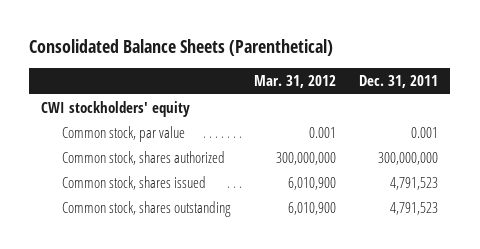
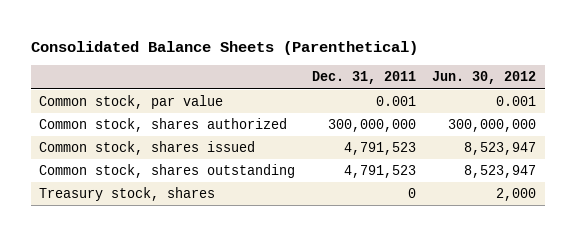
- | Mar. 31, 2012 | Dec. 31, 2011
+ | Dec. 31, 2011 | Jun. 30, 2012
- CWI stockholders' equity
+ Treasury stock, shares | 0 | 2,000

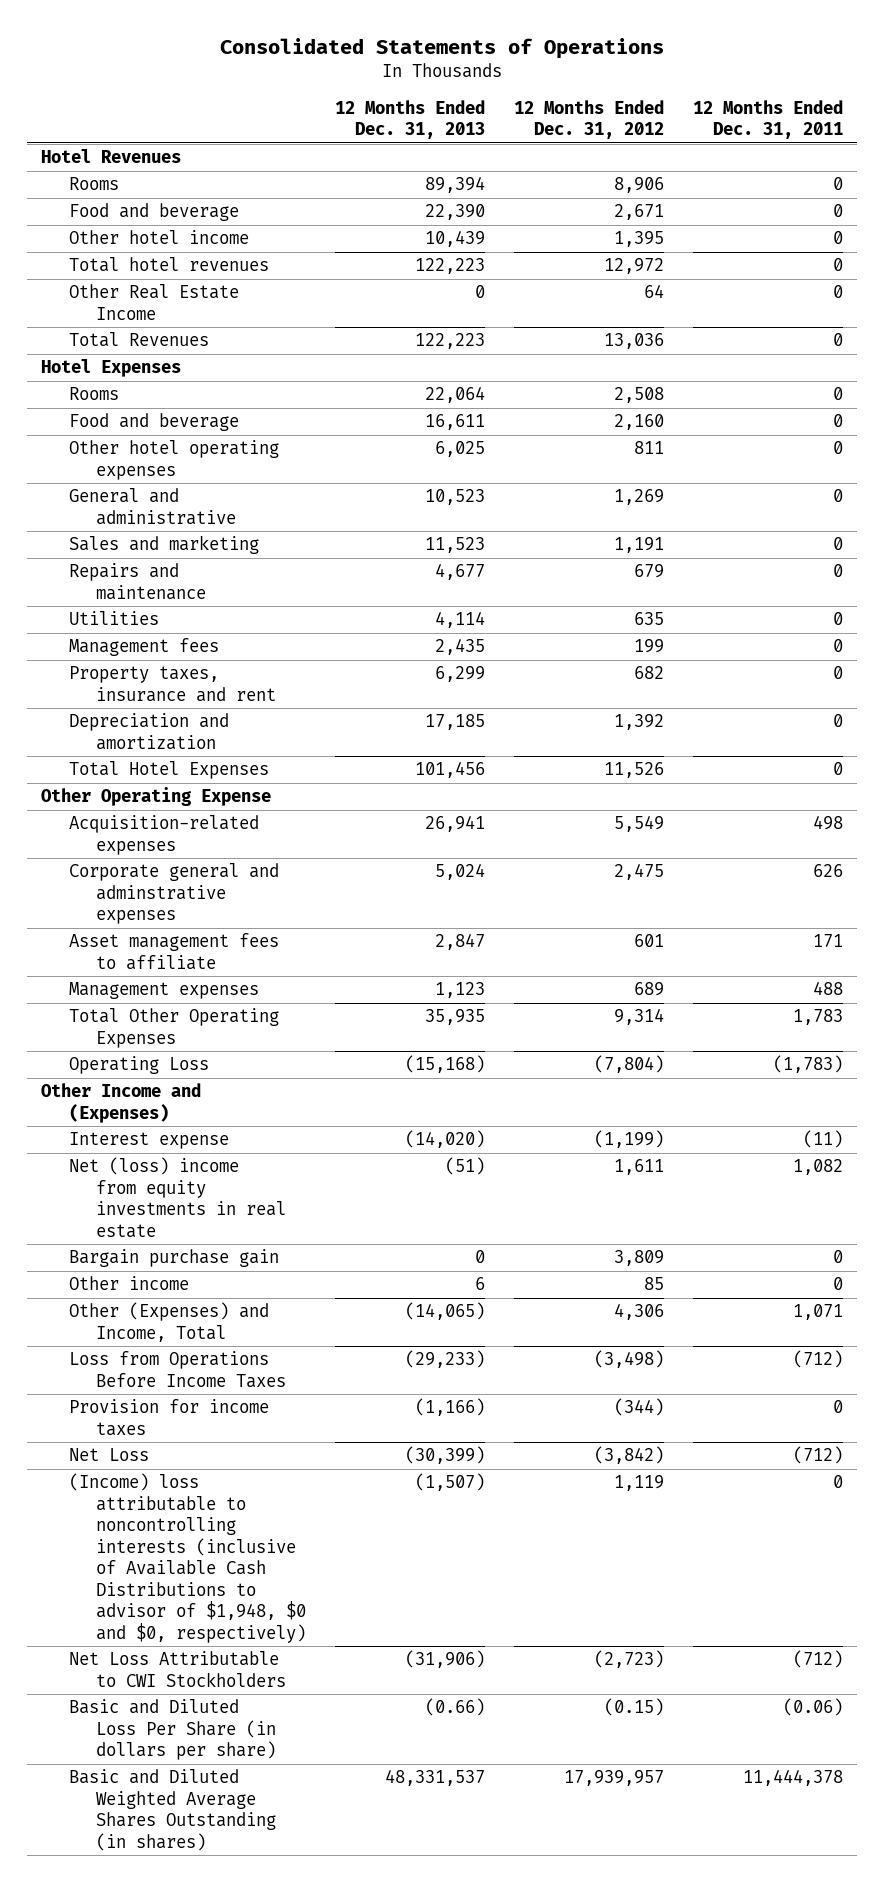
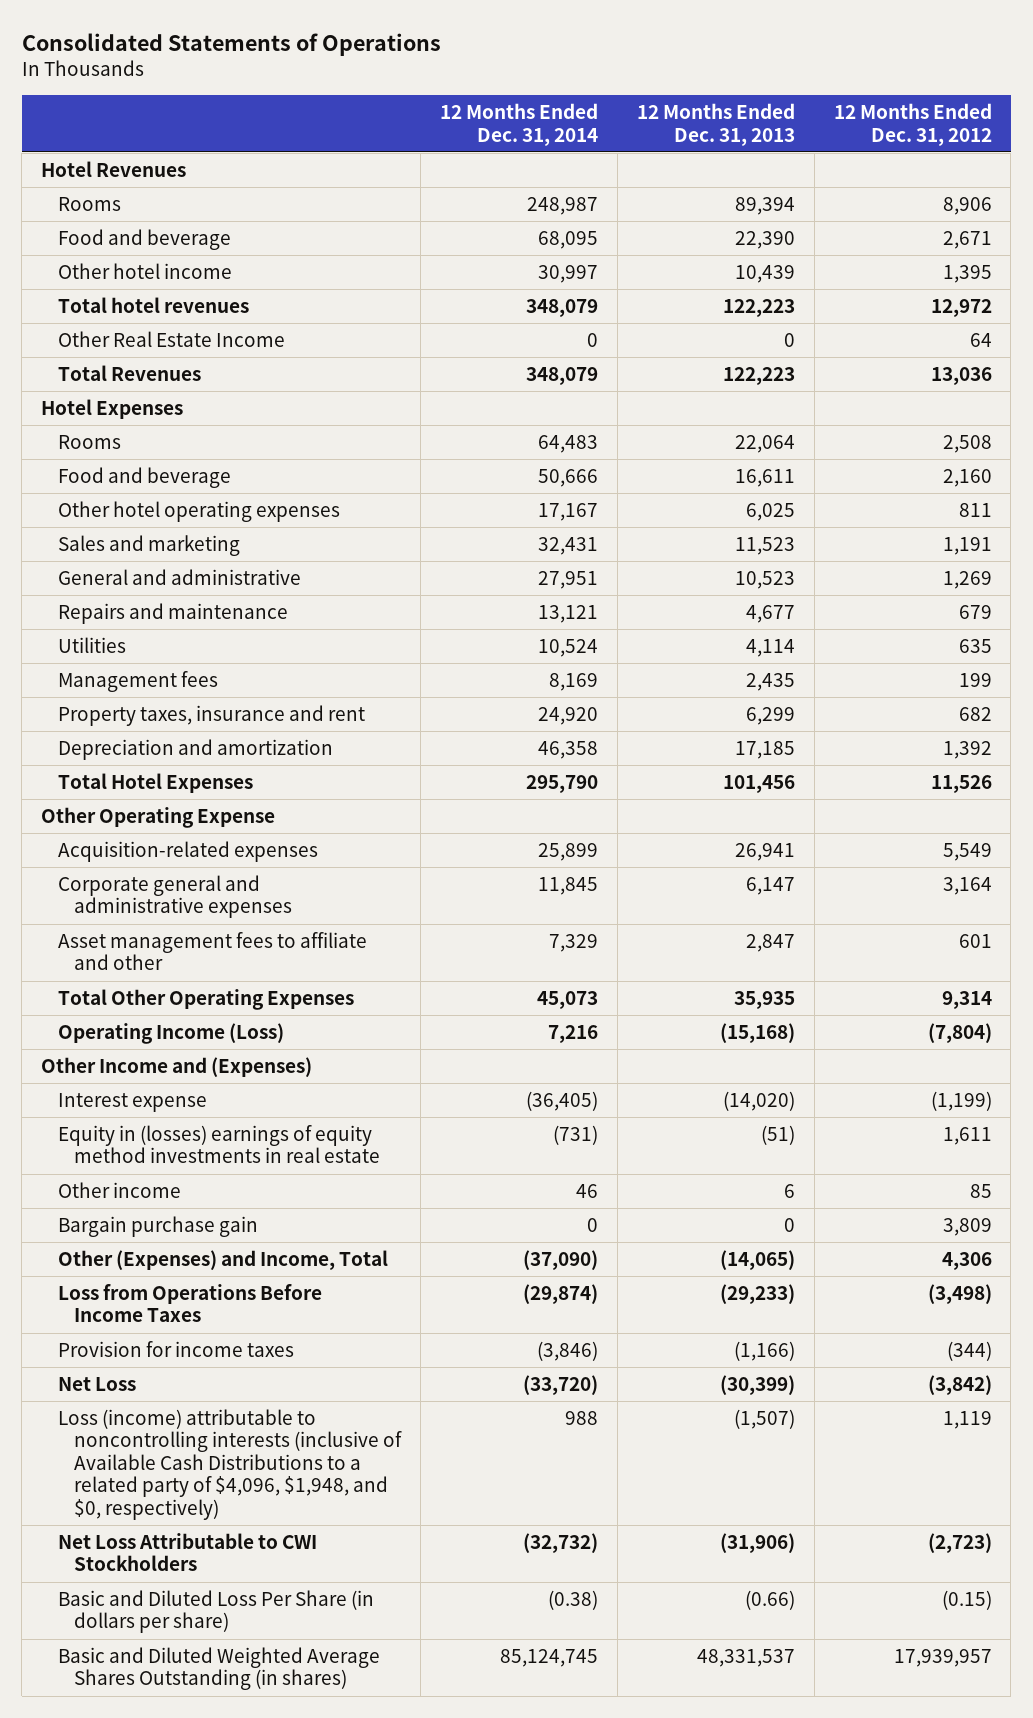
- | 12 Months Ended Dec. 31, 2013 | 12 Months Ended Dec. 31, 2012 | 12 Months Ended Dec. 31, 2011
+ | 12 Months Ended Dec. 31, 2014 | 12 Months Ended Dec. 31, 2013 | 12 Months Ended Dec. 31, 2012
moved down: General and administrative | 27,951 | 10,523 | 1,269
- Corporate general and adminstrative expenses | 5,024 | 2,475 | 626
- Asset management fees to affiliate | 2,847 | 601 | 171
- Management expenses | 1,123 | 689 | 488
+ Corporate general and administrative expenses | 11,845 | 6,147 | 3,164
+ Asset management fees to affiliate and other | 7,329 | 2,847 | 601
- Operating Loss | (15,168) | (7,804) | (1,783)
+ Operating Income (Loss) | 7,216 | (15,168) | (7,804)
- Net (loss) income from equity investments in real estate | (51) | 1,611 | 1,082
+ Equity in (losses) earnings of equity method investments in real estate | (731) | (51) | 1,611
moved down: Bargain purchase gain | 0 | 0 | 3,809
- (Income) loss attributable to noncontrolling interests (inclusive of Available Cash Distributions to advisor of $1,948, $0 and $0, respectively) | (1,507) | 1,119 | 0
+ Loss (income) attributable to noncontrolling interests (inclusive of Available Cash Distributions to a related party of $4,096, $1,948, and $0, respectively) | 988 | (1,507) | 1,119

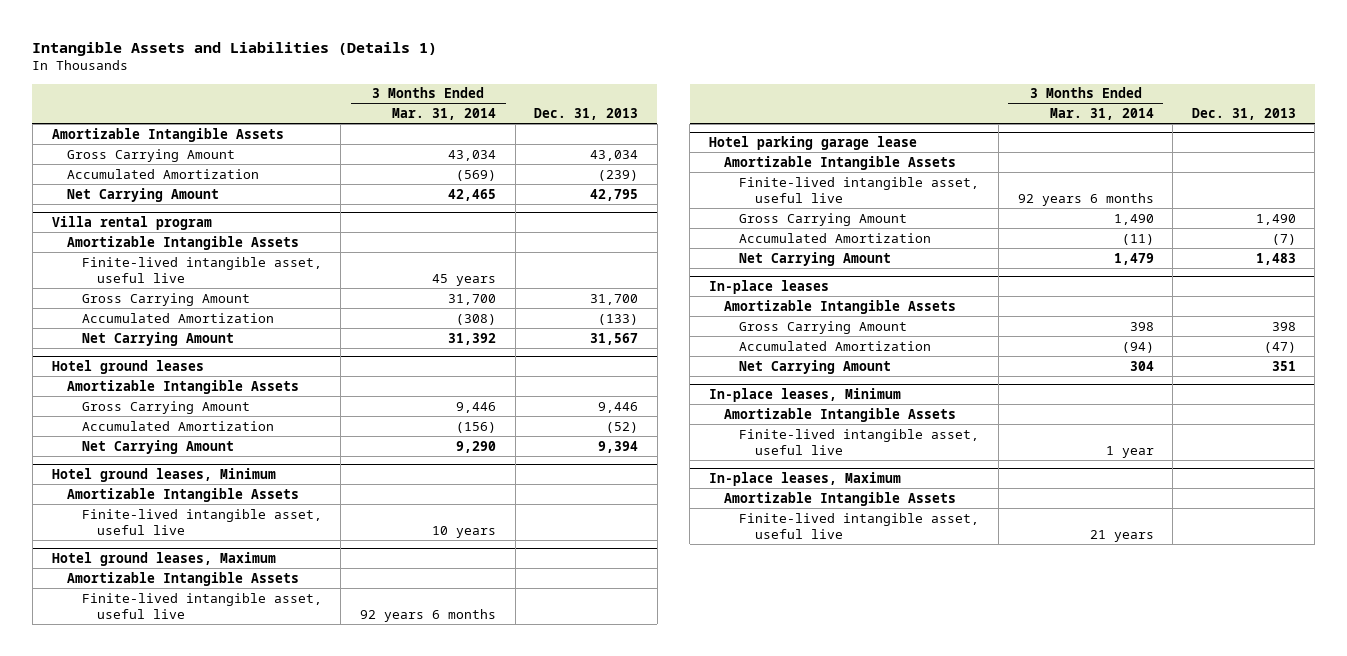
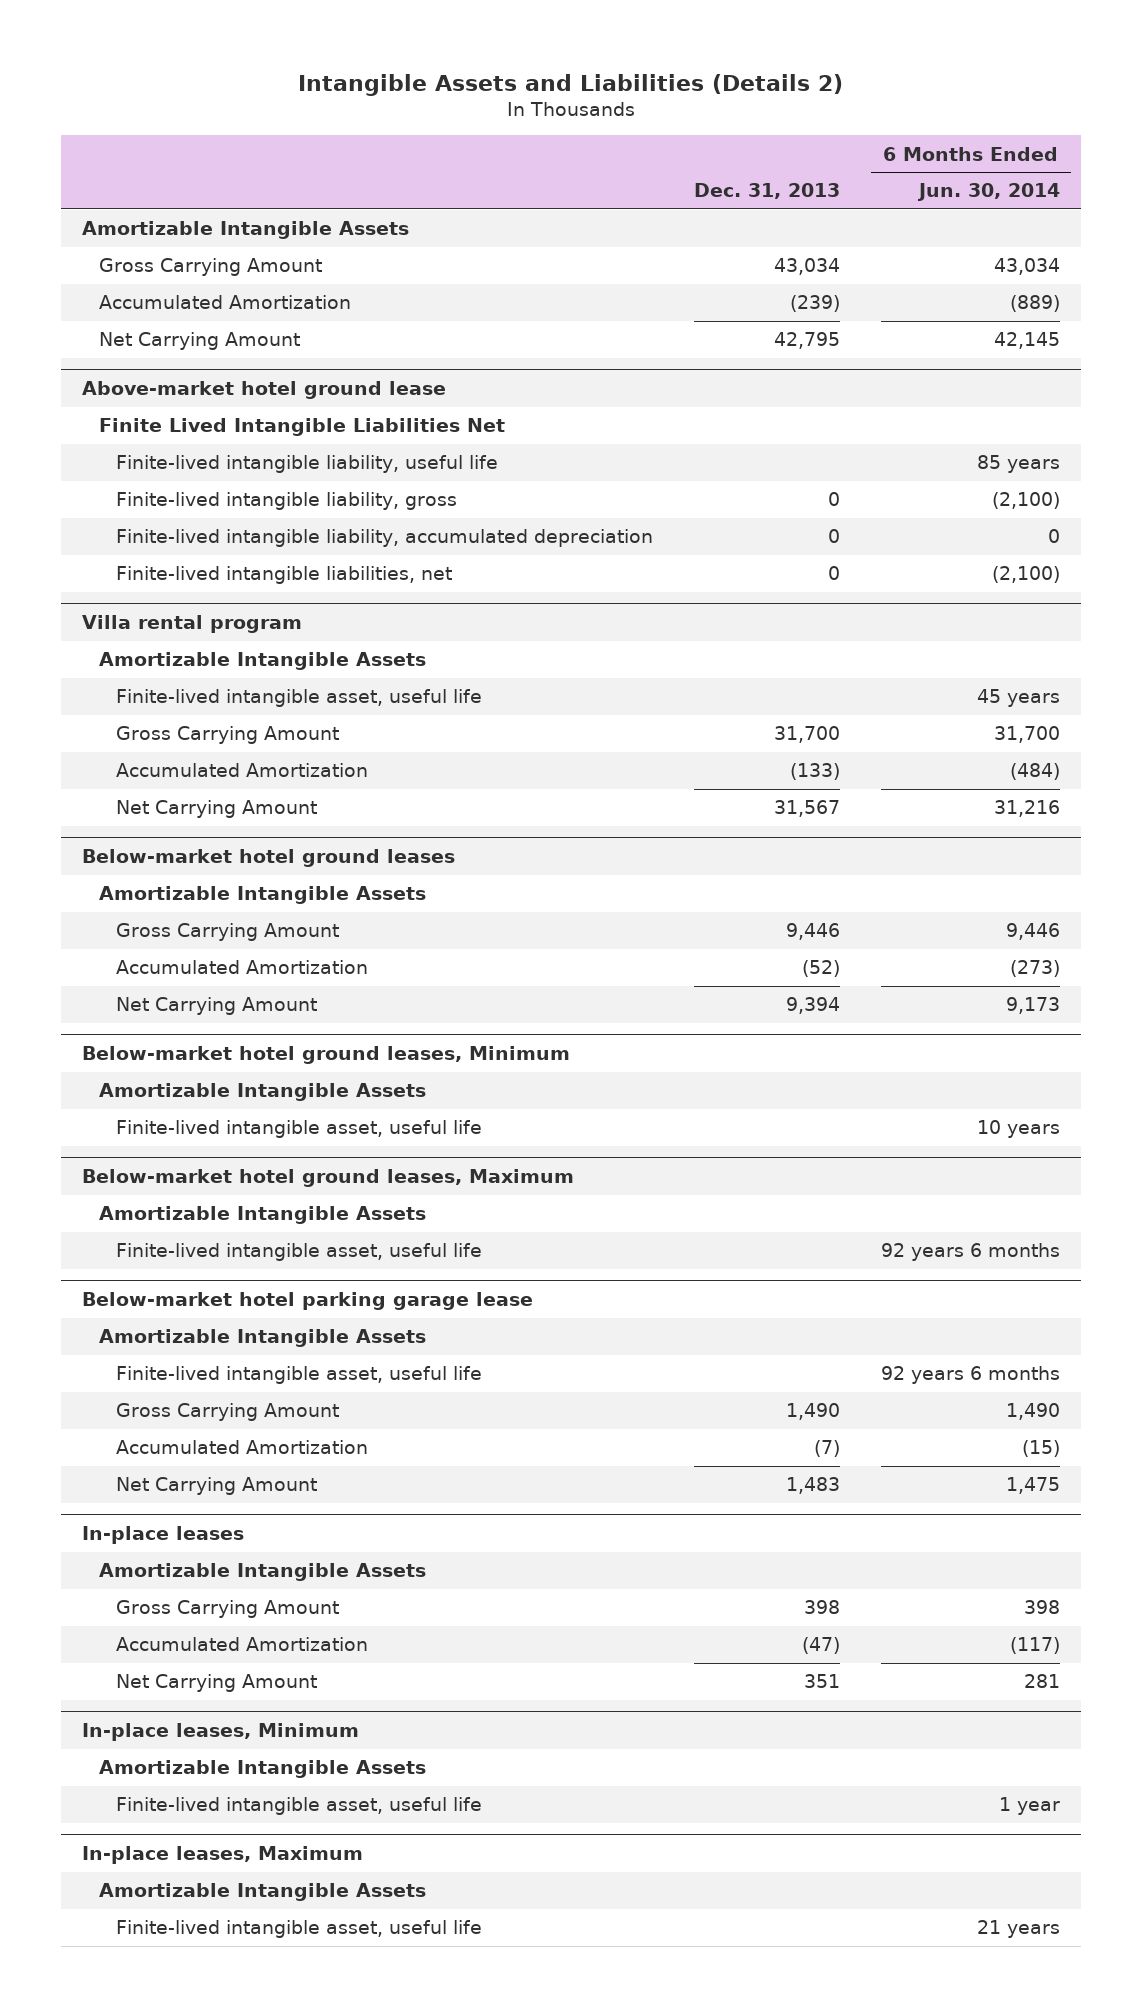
- Intangible Assets and Liabilities (Details 1)
+ Intangible Assets and Liabilities (Details 2)
- | 3 Months Ended Mar. 31, 2014 | Dec. 31, 2013
+ | Dec. 31, 2013 | 6 Months Ended Jun. 30, 2014
+ Above-market hotel ground lease
+ Finite Lived Intangible Liabilities Net
+ Finite-lived intangible liability, useful life | | 85 years
+ Finite-lived intangible liability, gross | 0 | (2,100)
+ Finite-lived intangible liability, accumulated depreciation | 0 | 0
+ Finite-lived intangible liabilities, net | 0 | (2,100)
@ Villa rental program
- Finite-lived intangible asset, useful live | 45 years |
+ Finite-lived intangible asset, useful life | | 45 years
- Hotel ground leases
+ Below-market hotel ground leases
- Hotel ground leases, Minimum
+ Below-market hotel ground leases, Minimum
- Finite-lived intangible asset, useful live | 10 years |
- Hotel ground leases, Maximum
+ Finite-lived intangible asset, useful life | | 10 years
+ Below-market hotel ground leases, Maximum
- Finite-lived intangible asset, useful live | 92 years 6 months |
- Hotel parking garage lease
+ Finite-lived intangible asset, useful life | | 92 years 6 months
+ Below-market hotel parking garage lease
- Finite-lived intangible asset, useful live | 92 years 6 months |
+ Finite-lived intangible asset, useful life | | 92 years 6 months
@ In-place leases, Minimum
- Finite-lived intangible asset, useful live | 1 year |
+ Finite-lived intangible asset, useful life | | 1 year
@ In-place leases, Maximum
- Finite-lived intangible asset, useful live | 21 years |
+ Finite-lived intangible asset, useful life | | 21 years

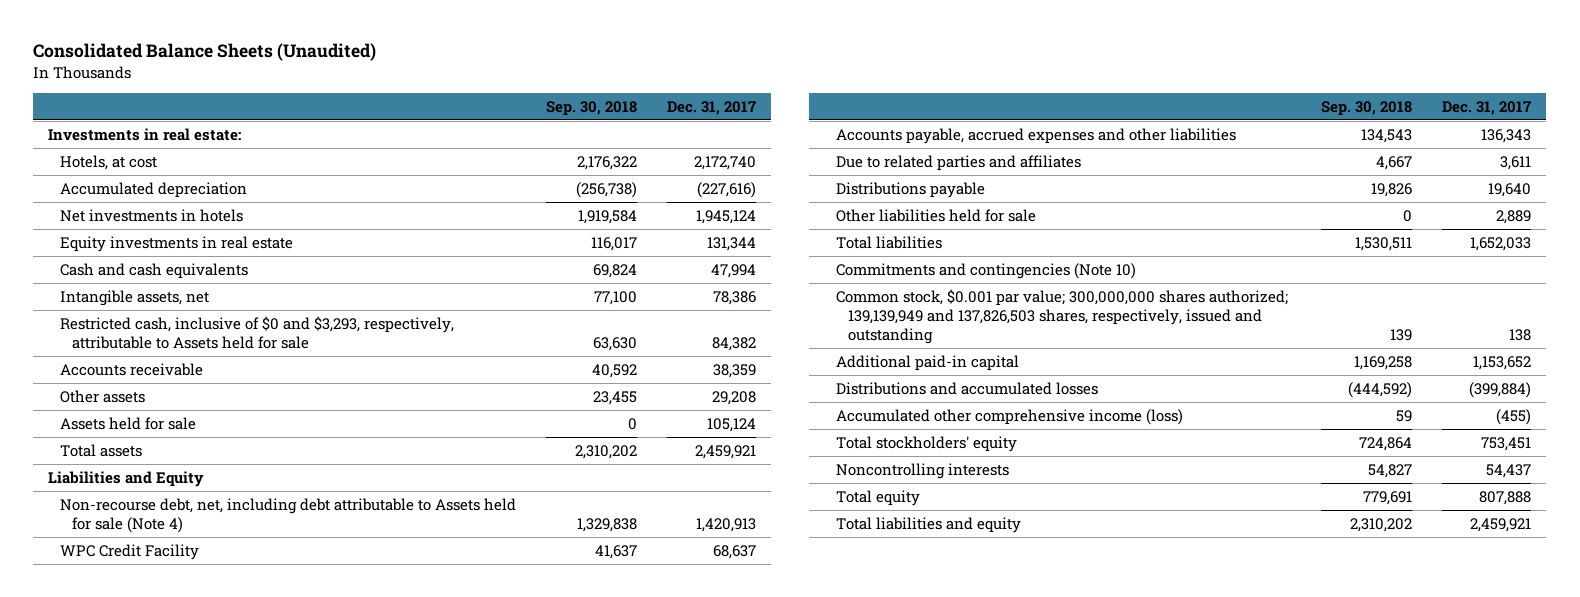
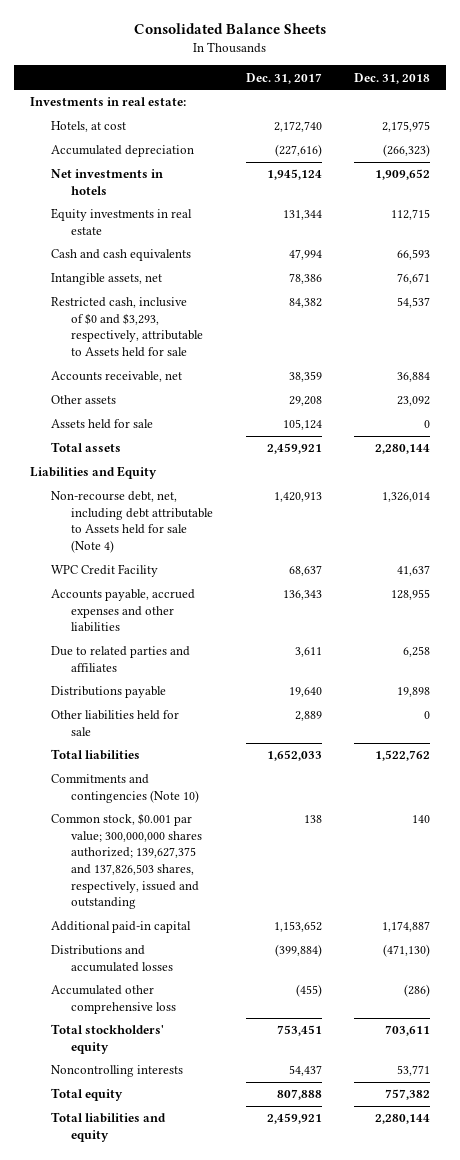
- Consolidated Balance Sheets (Unaudited)
+ Consolidated Balance Sheets
- | Sep. 30, 2018 | Dec. 31, 2017
+ | Dec. 31, 2017 | Dec. 31, 2018
- Accounts receivable | 40,592 | 38,359
+ Accounts receivable, net | 38,359 | 36,884
- Common stock, $0.001 par value; 300,000,000 shares authorized; 139,139,949 and 137,826,503 shares, respectively, issued and outstanding | 139 | 138
+ Common stock, $0.001 par value; 300,000,000 shares authorized; 139,627,375 and 137,826,503 shares, respectively, issued and outstanding | 138 | 140
- Accumulated other comprehensive income (loss) | 59 | (455)
+ Accumulated other comprehensive loss | (455) | (286)

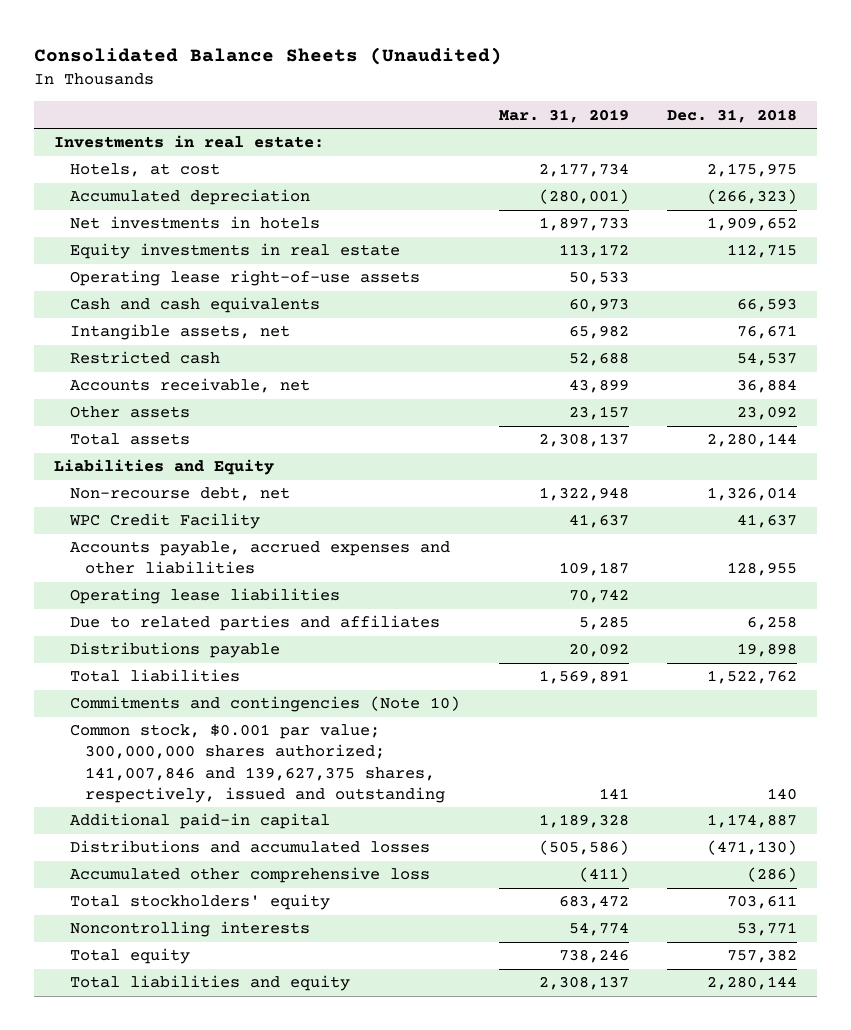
- Consolidated Balance Sheets
+ Consolidated Balance Sheets (Unaudited)
- | Dec. 31, 2017 | Dec. 31, 2018
+ | Mar. 31, 2019 | Dec. 31, 2018
+ Operating lease right-of-use assets | 50,533 |
- Restricted cash, inclusive of $0 and $3,293, respectively, attributable to Assets held for sale | 84,382 | 54,537
+ Restricted cash | 52,688 | 54,537
- Assets held for sale | 105,124 | 0
- Non-recourse debt, net, including debt attributable to Assets held for sale (Note 4) | 1,420,913 | 1,326,014
+ Non-recourse debt, net | 1,322,948 | 1,326,014
+ Operating lease liabilities | 70,742 |
- Other liabilities held for sale | 2,889 | 0
- Common stock, $0.001 par value; 300,000,000 shares authorized; 139,627,375 and 137,826,503 shares, respectively, issued and outstanding | 138 | 140
+ Common stock, $0.001 par value; 300,000,000 shares authorized; 141,007,846 and 139,627,375 shares, respectively, issued and outstanding | 141 | 140

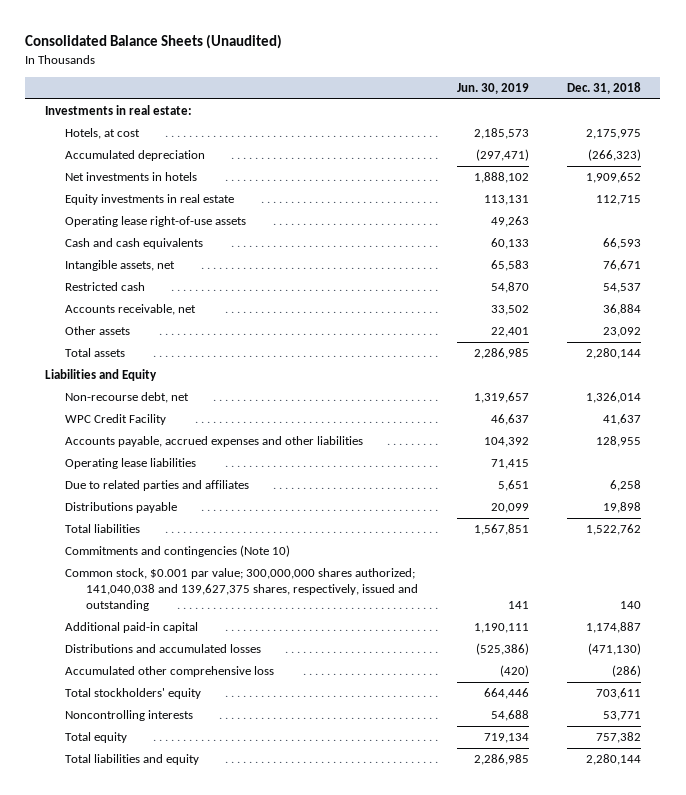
- | Mar. 31, 2019 | Dec. 31, 2018
+ | Jun. 30, 2019 | Dec. 31, 2018
- Common stock, $0.001 par value; 300,000,000 shares authorized; 141,007,846 and 139,627,375 shares, respectively, issued and outstanding | 141 | 140
+ Common stock, $0.001 par value; 300,000,000 shares authorized; 141,040,038 and 139,627,375 shares, respectively, issued and outstanding | 141 | 140

